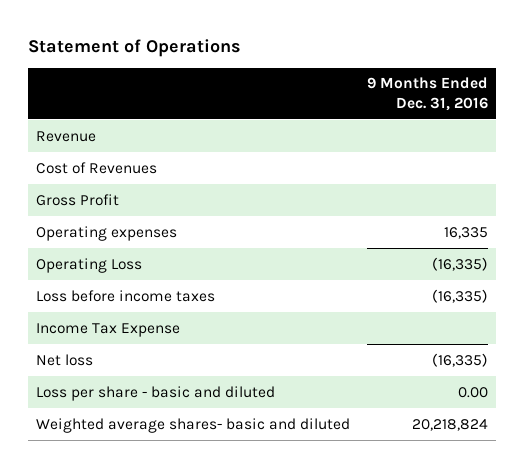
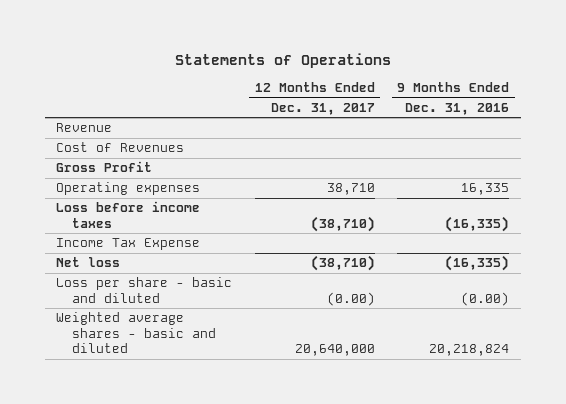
- Statement of Operations
+ Statements of Operations
- | 9 Months Ended Dec. 31, 2016
+ | 12 Months Ended Dec. 31, 2017 | 9 Months Ended Dec. 31, 2016
- Operating Loss | (16,335)
- Loss per share - basic and diluted | 0.00
- Weighted average shares- basic and diluted | 20,218,824
+ Loss per share - basic and diluted | (0.00) | (0.00)
+ Weighted average shares - basic and diluted | 20,640,000 | 20,218,824

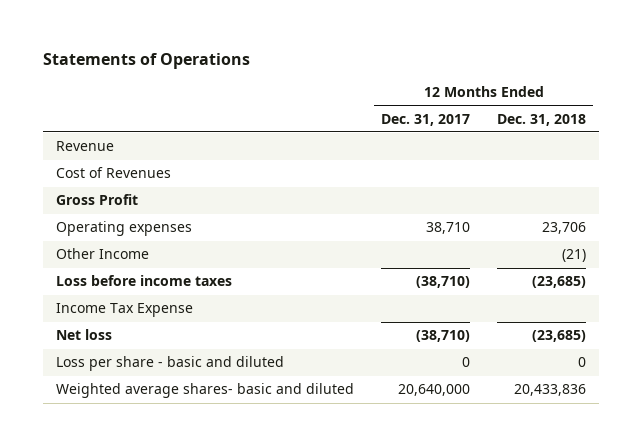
- | 12 Months Ended Dec. 31, 2017 | 9 Months Ended Dec. 31, 2016
+ | 12 Months Ended Dec. 31, 2017 | 12 Months Ended Dec. 31, 2018
+ Other Income | | (21)
- Loss per share - basic and diluted | (0.00) | (0.00)
- Weighted average shares - basic and diluted | 20,640,000 | 20,218,824
+ Loss per share - basic and diluted | 0 | 0
+ Weighted average shares- basic and diluted | 20,640,000 | 20,433,836

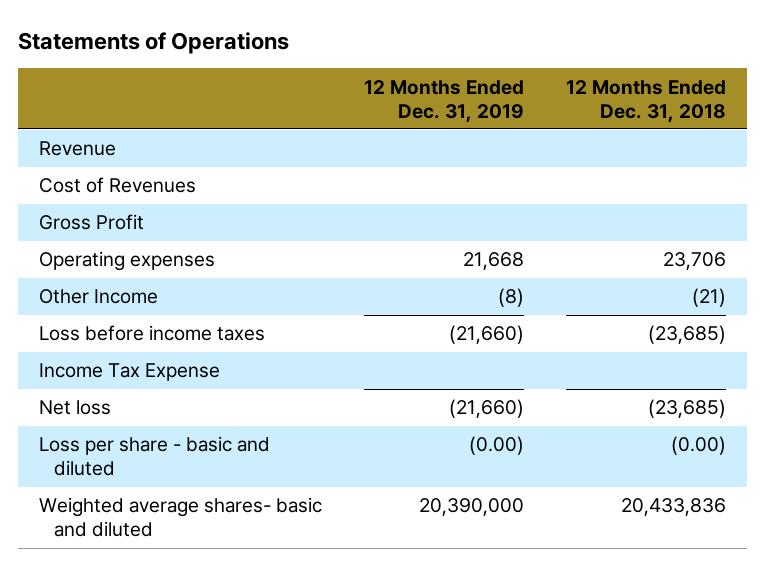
- | 12 Months Ended Dec. 31, 2017 | 12 Months Ended Dec. 31, 2018
+ | 12 Months Ended Dec. 31, 2019 | 12 Months Ended Dec. 31, 2018
- Loss per share - basic and diluted | 0 | 0
+ Loss per share - basic and diluted | (0.00) | (0.00)

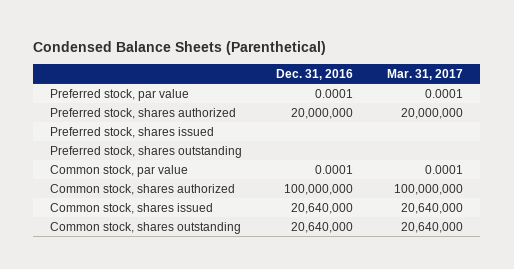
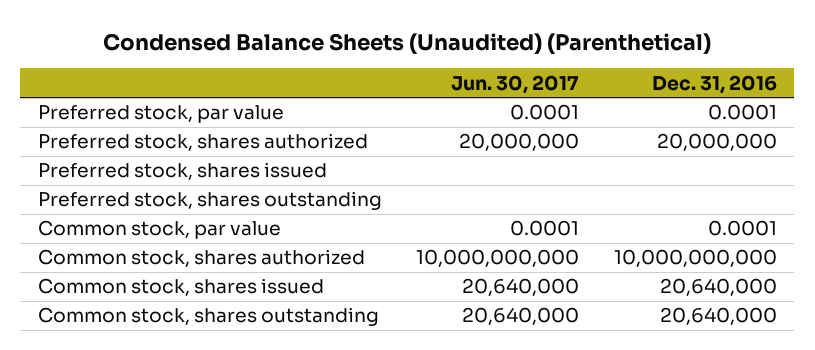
- Condensed Balance Sheets (Parenthetical)
+ Condensed Balance Sheets (Unaudited) (Parenthetical)
- | Dec. 31, 2016 | Mar. 31, 2017
+ | Jun. 30, 2017 | Dec. 31, 2016
- Common stock, shares authorized | 100,000,000 | 100,000,000
+ Common stock, shares authorized | 10,000,000,000 | 10,000,000,000

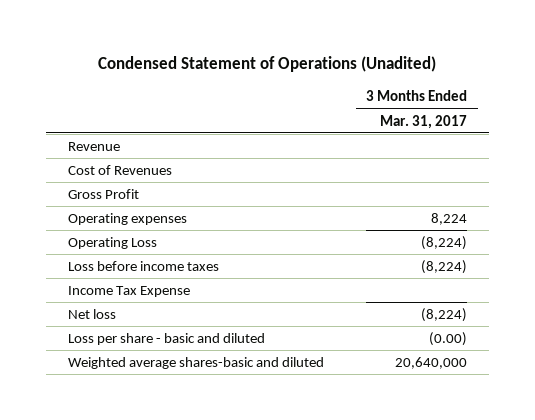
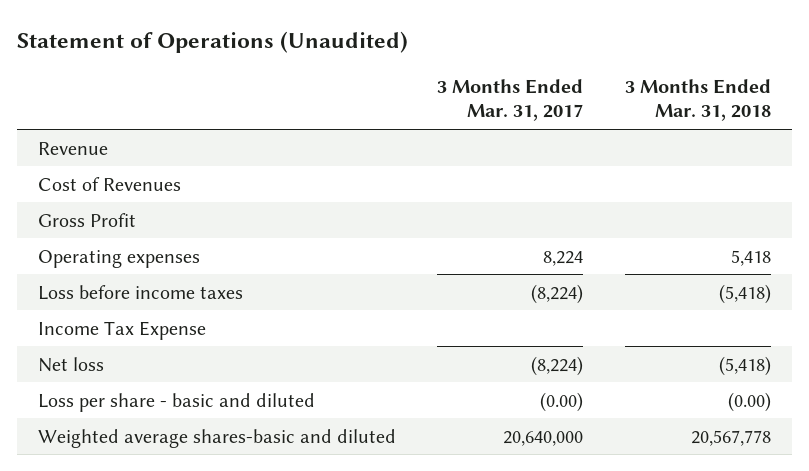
- Condensed Statement of Operations (Unadited)
+ Statement of Operations (Unaudited)
- | 3 Months Ended Mar. 31, 2017
+ | 3 Months Ended Mar. 31, 2017 | 3 Months Ended Mar. 31, 2018
- Operating Loss | (8,224)

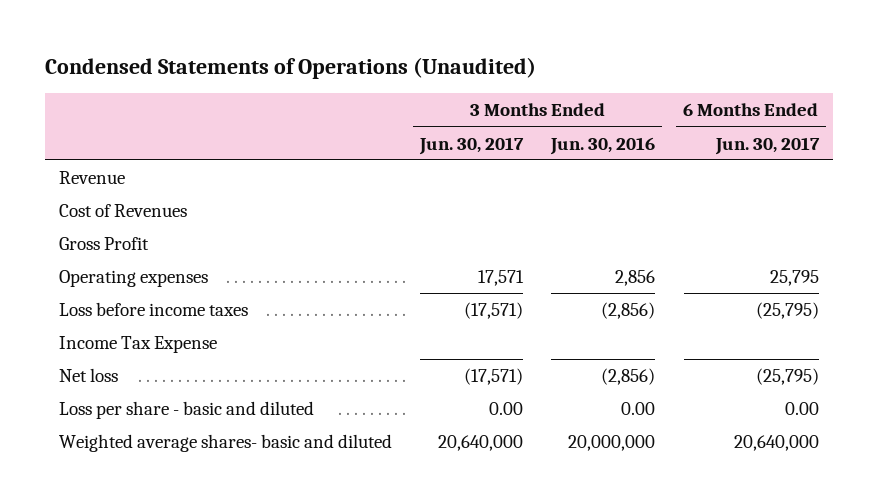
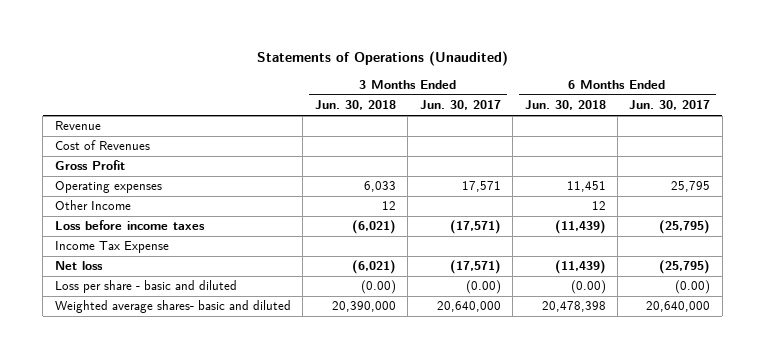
- Condensed Statements of Operations (Unaudited)
+ Statements of Operations (Unaudited)
- | 3 Months Ended Jun. 30, 2017 | 3 Months Ended Jun. 30, 2016 | 6 Months Ended Jun. 30, 2017
+ | 3 Months Ended Jun. 30, 2018 | 3 Months Ended Jun. 30, 2017 | 6 Months Ended Jun. 30, 2018 | 6 Months Ended Jun. 30, 2017
+ Other Income | 12 | | 12 |
- Loss per share - basic and diluted | 0.00 | 0.00 | 0.00
+ Loss per share - basic and diluted | (0.00) | (0.00) | (0.00) | (0.00)

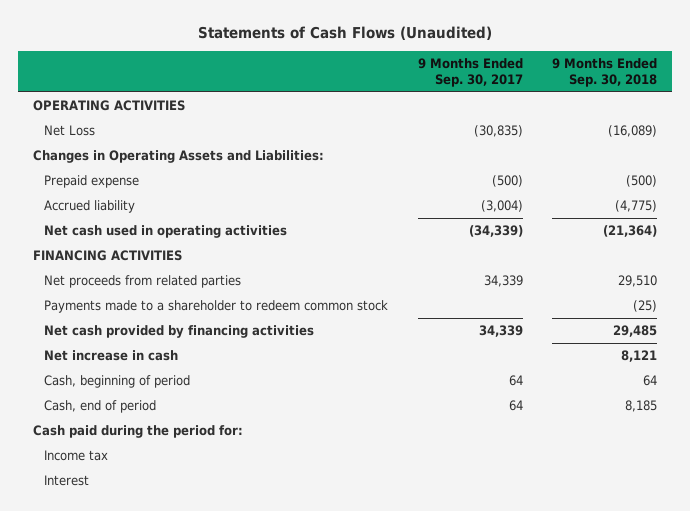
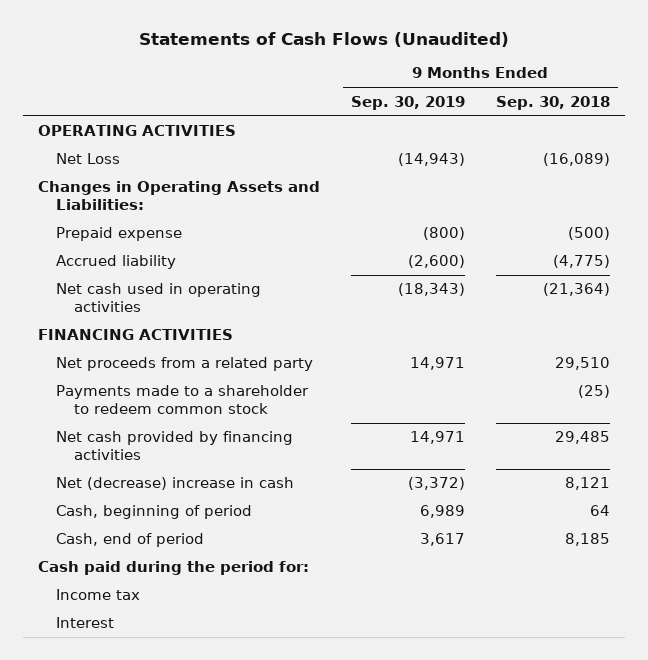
- | 9 Months Ended Sep. 30, 2017 | 9 Months Ended Sep. 30, 2018
+ | 9 Months Ended Sep. 30, 2019 | 9 Months Ended Sep. 30, 2018
- Net proceeds from related parties | 34,339 | 29,510
+ Net proceeds from a related party | 14,971 | 29,510
- Net increase in cash | | 8,121
+ Net (decrease) increase in cash | (3,372) | 8,121

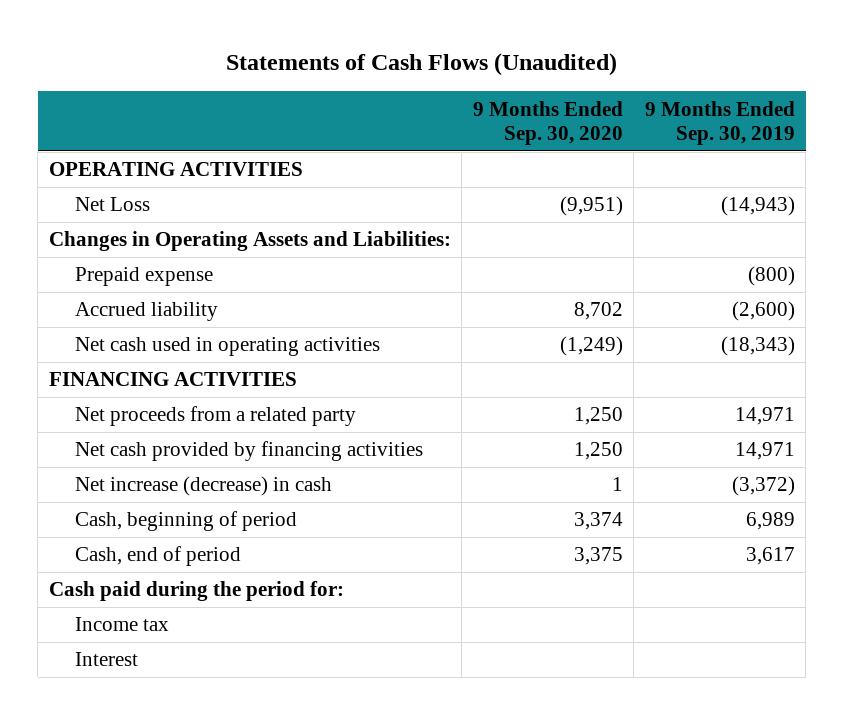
- | 9 Months Ended Sep. 30, 2019 | 9 Months Ended Sep. 30, 2018
+ | 9 Months Ended Sep. 30, 2020 | 9 Months Ended Sep. 30, 2019
- Payments made to a shareholder to redeem common stock | | (25)
- Net (decrease) increase in cash | (3,372) | 8,121
+ Net increase (decrease) in cash | 1 | (3,372)

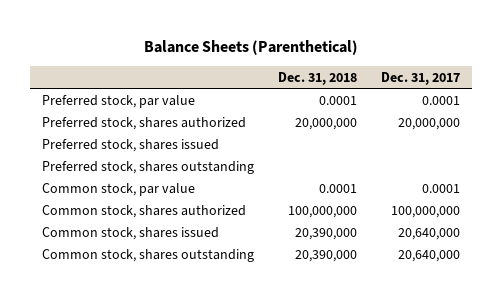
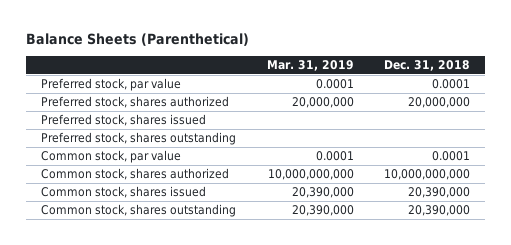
- | Dec. 31, 2018 | Dec. 31, 2017
+ | Mar. 31, 2019 | Dec. 31, 2018
- Common stock, shares authorized | 100,000,000 | 100,000,000
+ Common stock, shares authorized | 10,000,000,000 | 10,000,000,000

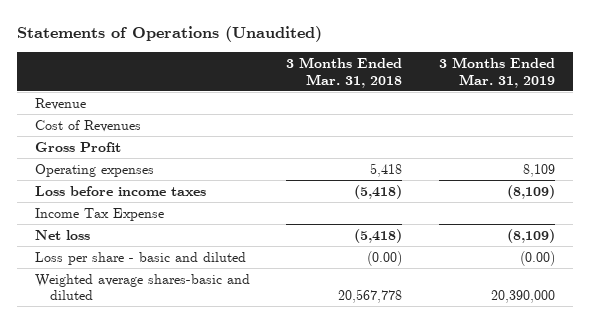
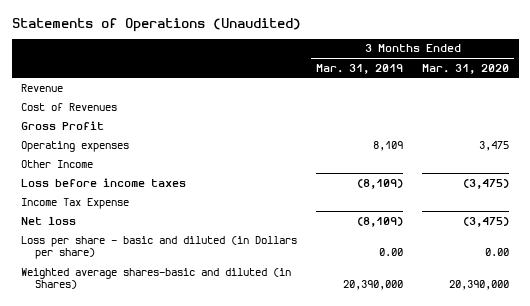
- | 3 Months Ended Mar. 31, 2018 | 3 Months Ended Mar. 31, 2019
+ | 3 Months Ended Mar. 31, 2019 | 3 Months Ended Mar. 31, 2020
+ Other Income
- Loss per share - basic and diluted | (0.00) | (0.00)
- Weighted average shares-basic and diluted | 20,567,778 | 20,390,000
+ Loss per share - basic and diluted (in Dollars per share) | 0.00 | 0.00
+ Weighted average shares-basic and diluted (in Shares) | 20,390,000 | 20,390,000

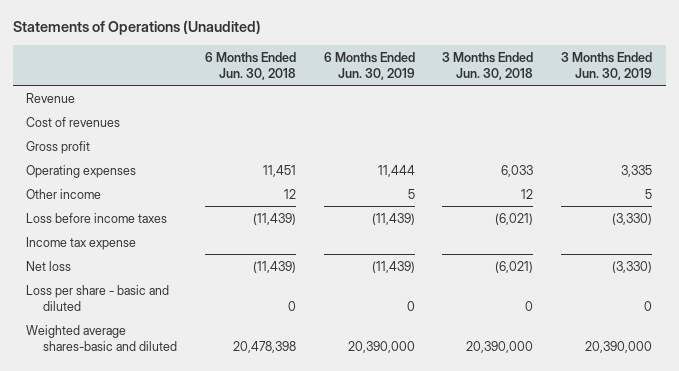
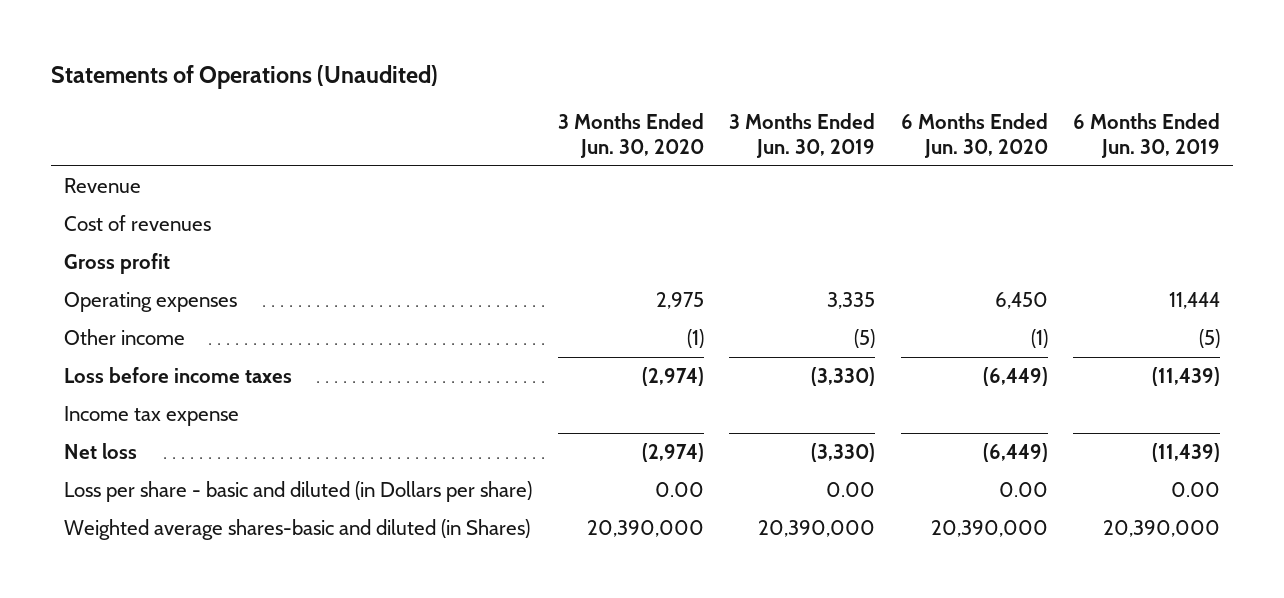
- | 6 Months Ended Jun. 30, 2018 | 6 Months Ended Jun. 30, 2019 | 3 Months Ended Jun. 30, 2018 | 3 Months Ended Jun. 30, 2019
+ | 3 Months Ended Jun. 30, 2020 | 3 Months Ended Jun. 30, 2019 | 6 Months Ended Jun. 30, 2020 | 6 Months Ended Jun. 30, 2019
- Other income | 12 | 5 | 12 | 5
+ Other income | (1) | (5) | (1) | (5)
- Loss per share - basic and diluted | 0 | 0 | 0 | 0
- Weighted average shares-basic and diluted | 20,478,398 | 20,390,000 | 20,390,000 | 20,390,000
+ Loss per share - basic and diluted (in Dollars per share) | 0.00 | 0.00 | 0.00 | 0.00
+ Weighted average shares-basic and diluted (in Shares) | 20,390,000 | 20,390,000 | 20,390,000 | 20,390,000

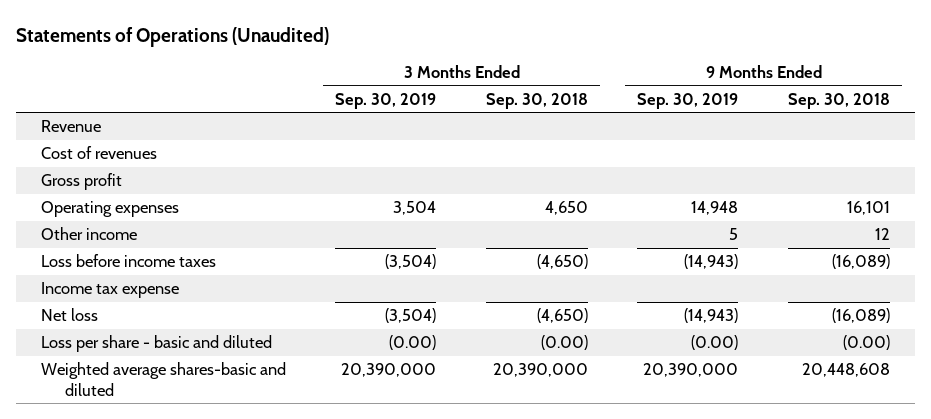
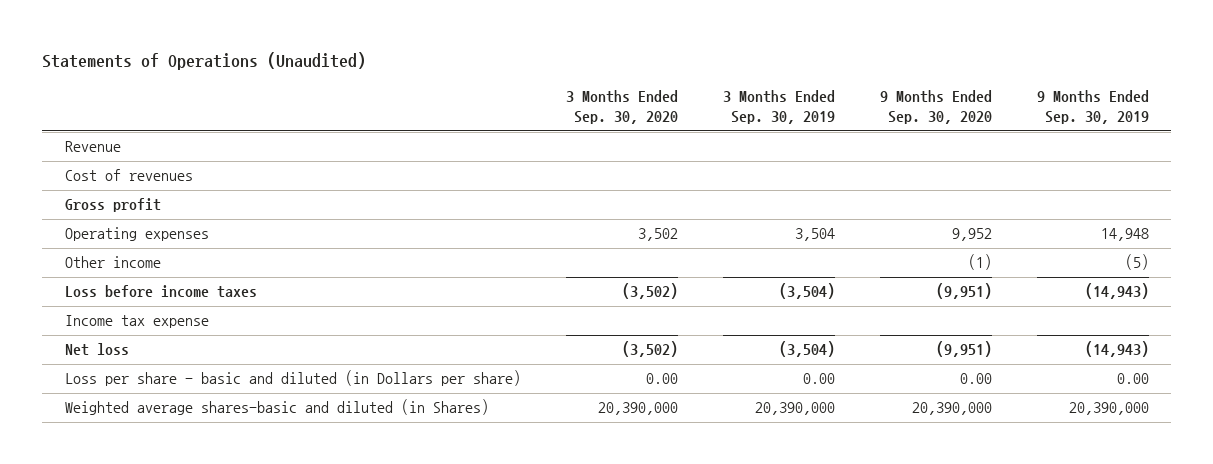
- | 3 Months Ended Sep. 30, 2019 | 3 Months Ended Sep. 30, 2018 | 9 Months Ended Sep. 30, 2019 | 9 Months Ended Sep. 30, 2018
+ | 3 Months Ended Sep. 30, 2020 | 3 Months Ended Sep. 30, 2019 | 9 Months Ended Sep. 30, 2020 | 9 Months Ended Sep. 30, 2019
- Other income | | | 5 | 12
+ Other income | | | (1) | (5)
- Loss per share - basic and diluted | (0.00) | (0.00) | (0.00) | (0.00)
- Weighted average shares-basic and diluted | 20,390,000 | 20,390,000 | 20,390,000 | 20,448,608
+ Loss per share - basic and diluted (in Dollars per share) | 0.00 | 0.00 | 0.00 | 0.00
+ Weighted average shares-basic and diluted (in Shares) | 20,390,000 | 20,390,000 | 20,390,000 | 20,390,000

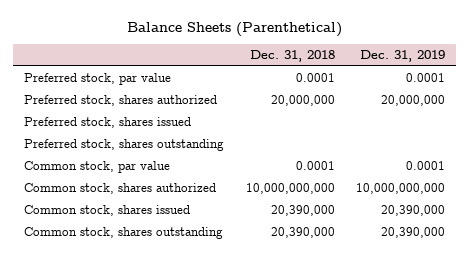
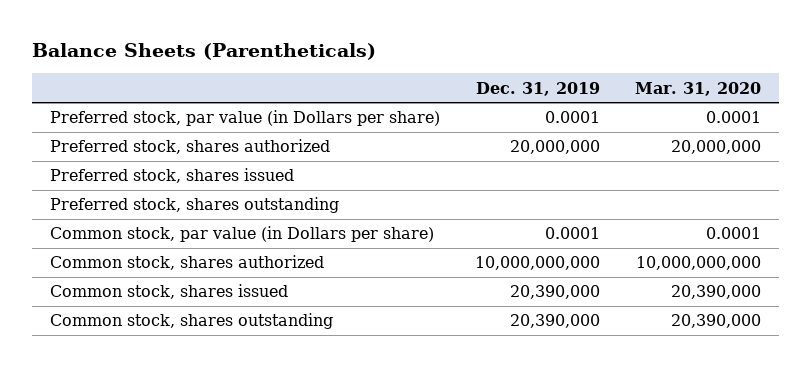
- Balance Sheets (Parenthetical)
+ Balance Sheets (Parentheticals)
- | Dec. 31, 2018 | Dec. 31, 2019
+ | Dec. 31, 2019 | Mar. 31, 2020
- Preferred stock, par value | 0.0001 | 0.0001
+ Preferred stock, par value (in Dollars per share) | 0.0001 | 0.0001
- Common stock, par value | 0.0001 | 0.0001
+ Common stock, par value (in Dollars per share) | 0.0001 | 0.0001

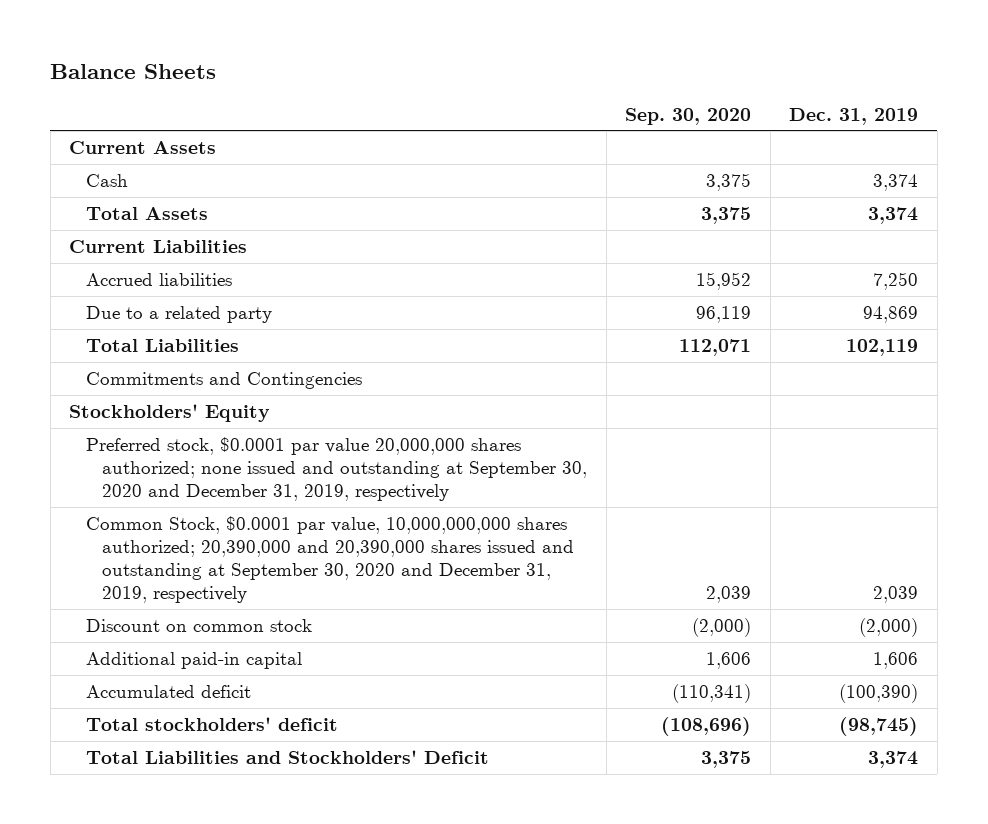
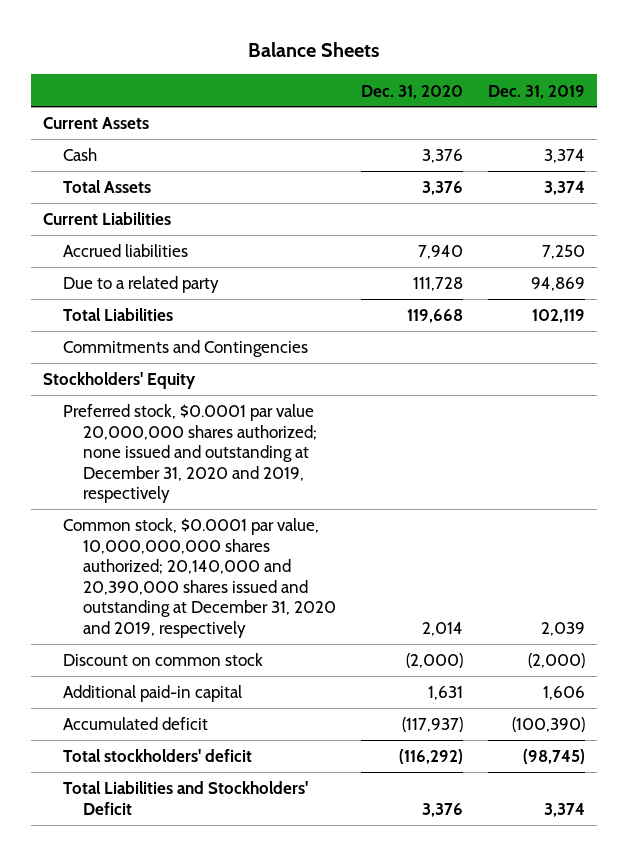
- | Sep. 30, 2020 | Dec. 31, 2019
+ | Dec. 31, 2020 | Dec. 31, 2019
- Preferred stock, $0.0001 par value 20,000,000 shares authorized; none issued and outstanding at September 30, 2020 and December 31, 2019, respectively
- Common Stock, $0.0001 par value, 10,000,000,000 shares authorized; 20,390,000 and 20,390,000 shares issued and outstanding at September 30, 2020 and December 31, 2019, respectively | 2,039 | 2,039
+ Preferred stock, $0.0001 par value 20,000,000 shares authorized; none issued and outstanding at December 31, 2020 and 2019, respectively
+ Common stock, $0.0001 par value, 10,000,000,000 shares authorized; 20,140,000 and 20,390,000 shares issued and outstanding at December 31, 2020 and 2019, respectively | 2,014 | 2,039

